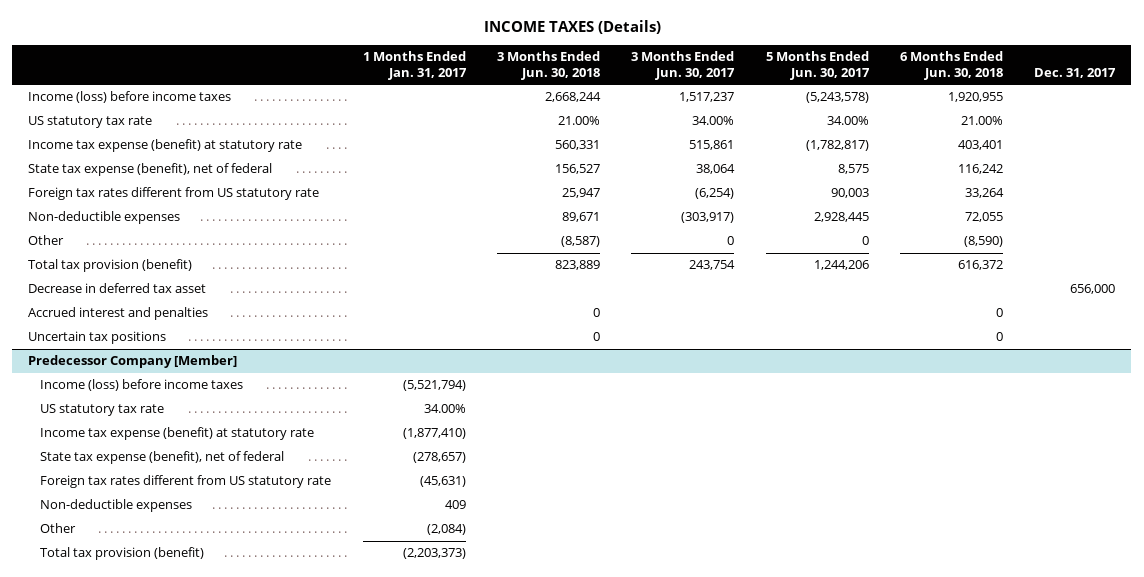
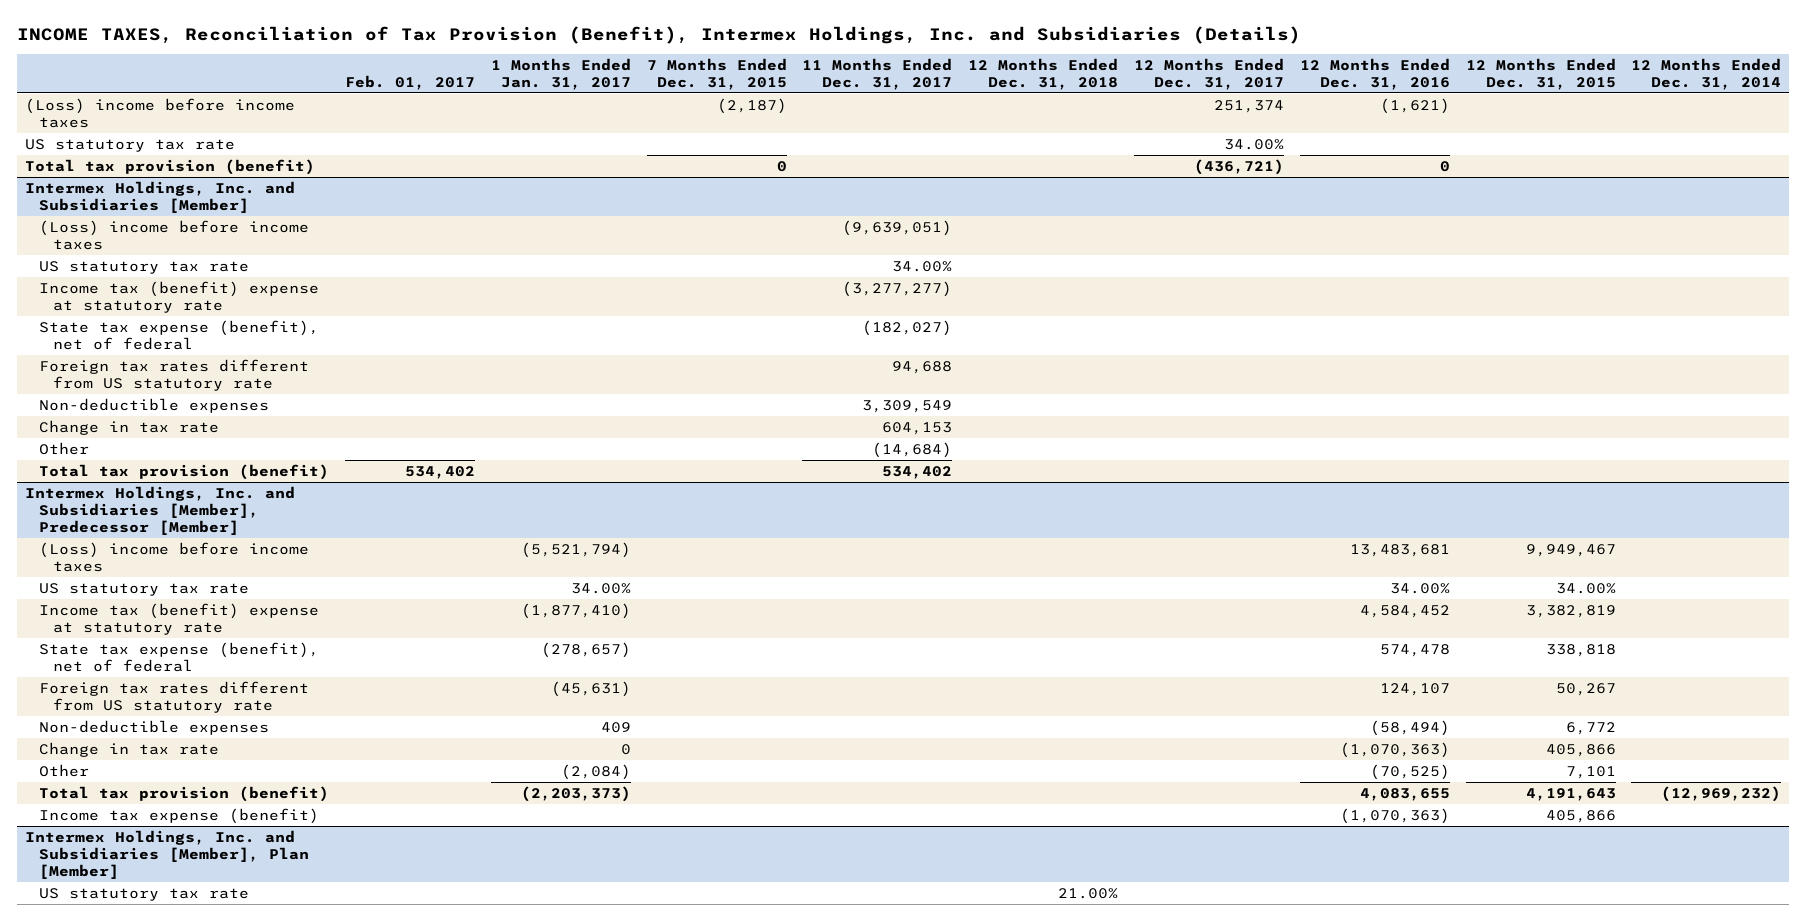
- INCOME TAXES (Details)
+ INCOME TAXES, Reconciliation of Tax Provision (Benefit), Intermex Holdings, Inc. and Subsidiaries (Details)
- | 1 Months Ended Jan. 31, 2017 | 3 Months Ended Jun. 30, 2018 | 3 Months Ended Jun. 30, 2017 | 5 Months Ended Jun. 30, 2017 | 6 Months Ended Jun. 30, 2018 | Dec. 31, 2017
+ | Feb. 01, 2017 | 1 Months Ended Jan. 31, 2017 | 7 Months Ended Dec. 31, 2015 | 11 Months Ended Dec. 31, 2017 | 12 Months Ended Dec. 31, 2018 | 12 Months Ended Dec. 31, 2017 | 12 Months Ended Dec. 31, 2016 | 12 Months Ended Dec. 31, 2015 | 12 Months Ended Dec. 31, 2014
- Income (loss) before income taxes | | 2,668,244 | 1,517,237 | (5,243,578) | 1,920,955 |
+ (Loss) income before income taxes | | | (2,187) | | | 251,374 | (1,621) | |
- Income tax expense (benefit) at statutory rate | | 560,331 | 515,861 | (1,782,817) | 403,401 |
- State tax expense (benefit), net of federal | | 156,527 | 38,064 | 8,575 | 116,242 |
- Foreign tax rates different from US statutory rate | | 25,947 | (6,254) | 90,003 | 33,264 |
- Non-deductible expenses | | 89,671 | (303,917) | 2,928,445 | 72,055 |
- Other | | (8,587) | 0 | 0 | (8,590) |
- Decrease in deferred tax asset | | | | | | 656,000
- Accrued interest and penalties | | 0 | | | 0 |
- Uncertain tax positions | | 0 | | | 0 |
- Predecessor Company [Member]
- Income (loss) before income taxes | (5,521,794) | | | | |
+ Intermex Holdings, Inc. and Subsidiaries [Member]
+ (Loss) income before income taxes | | | | (9,639,051) | | | | |
+ US statutory tax rate | | | | 34.00% | | | | |
+ Income tax (benefit) expense at statutory rate | | | | (3,277,277) | | | | |
+ State tax expense (benefit), net of federal | | | | (182,027) | | | | |
+ Foreign tax rates different from US statutory rate | | | | 94,688 | | | | |
+ Non-deductible expenses | | | | 3,309,549 | | | | |
+ Change in tax rate | | | | 604,153 | | | | |
+ Other | | | | (14,684) | | | | |
+ Total tax provision (benefit) | 534,402 | | | 534,402 | | | | |
+ Intermex Holdings, Inc. and Subsidiaries [Member], Predecessor [Member]
+ (Loss) income before income taxes | | (5,521,794) | | | | | 13,483,681 | 9,949,467 |
- Income tax expense (benefit) at statutory rate | (1,877,410) | | | | |
+ Income tax (benefit) expense at statutory rate | | (1,877,410) | | | | | 4,584,452 | 3,382,819 |
+ Change in tax rate | | 0 | | | | | (1,070,363) | 405,866 |
+ Income tax expense (benefit) | | | | | | | (1,070,363) | 405,866 |
+ Intermex Holdings, Inc. and Subsidiaries [Member], Plan [Member]
+ US statutory tax rate | | | | | 21.00% | | | |

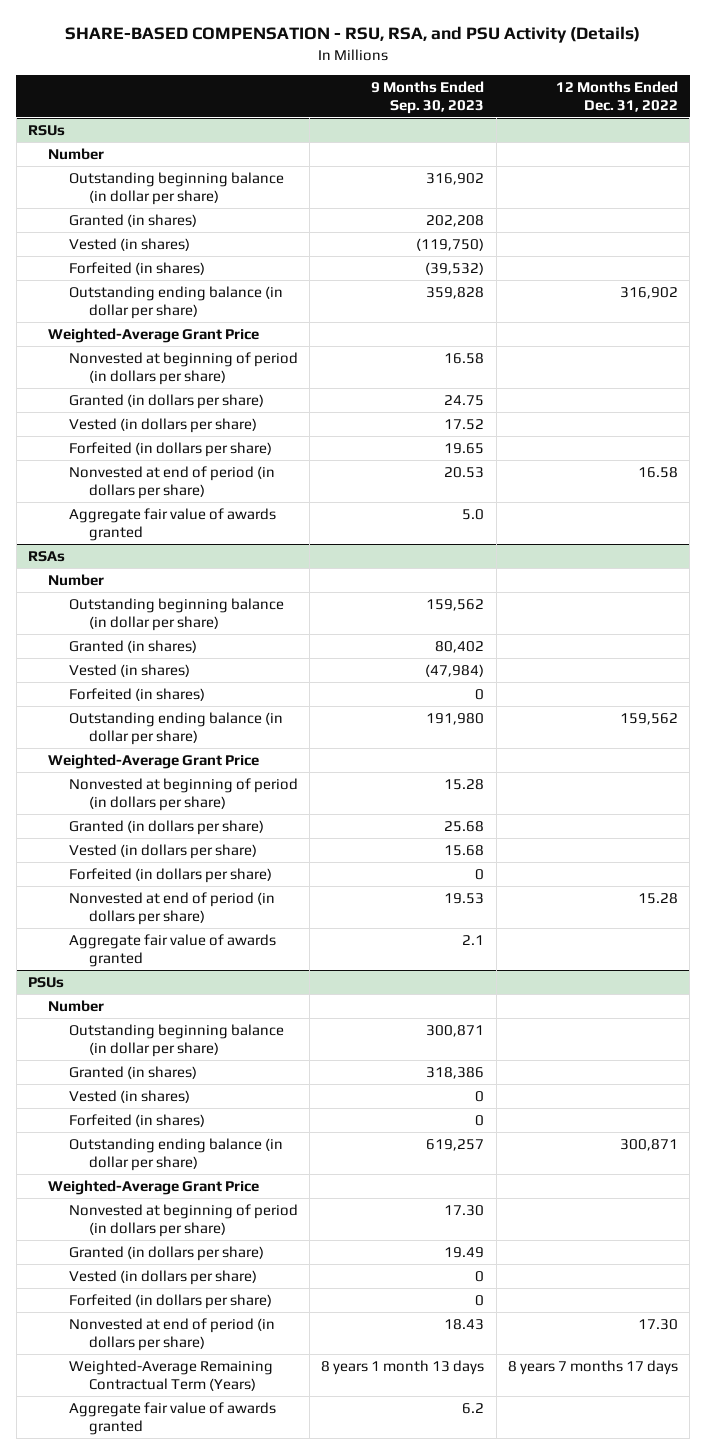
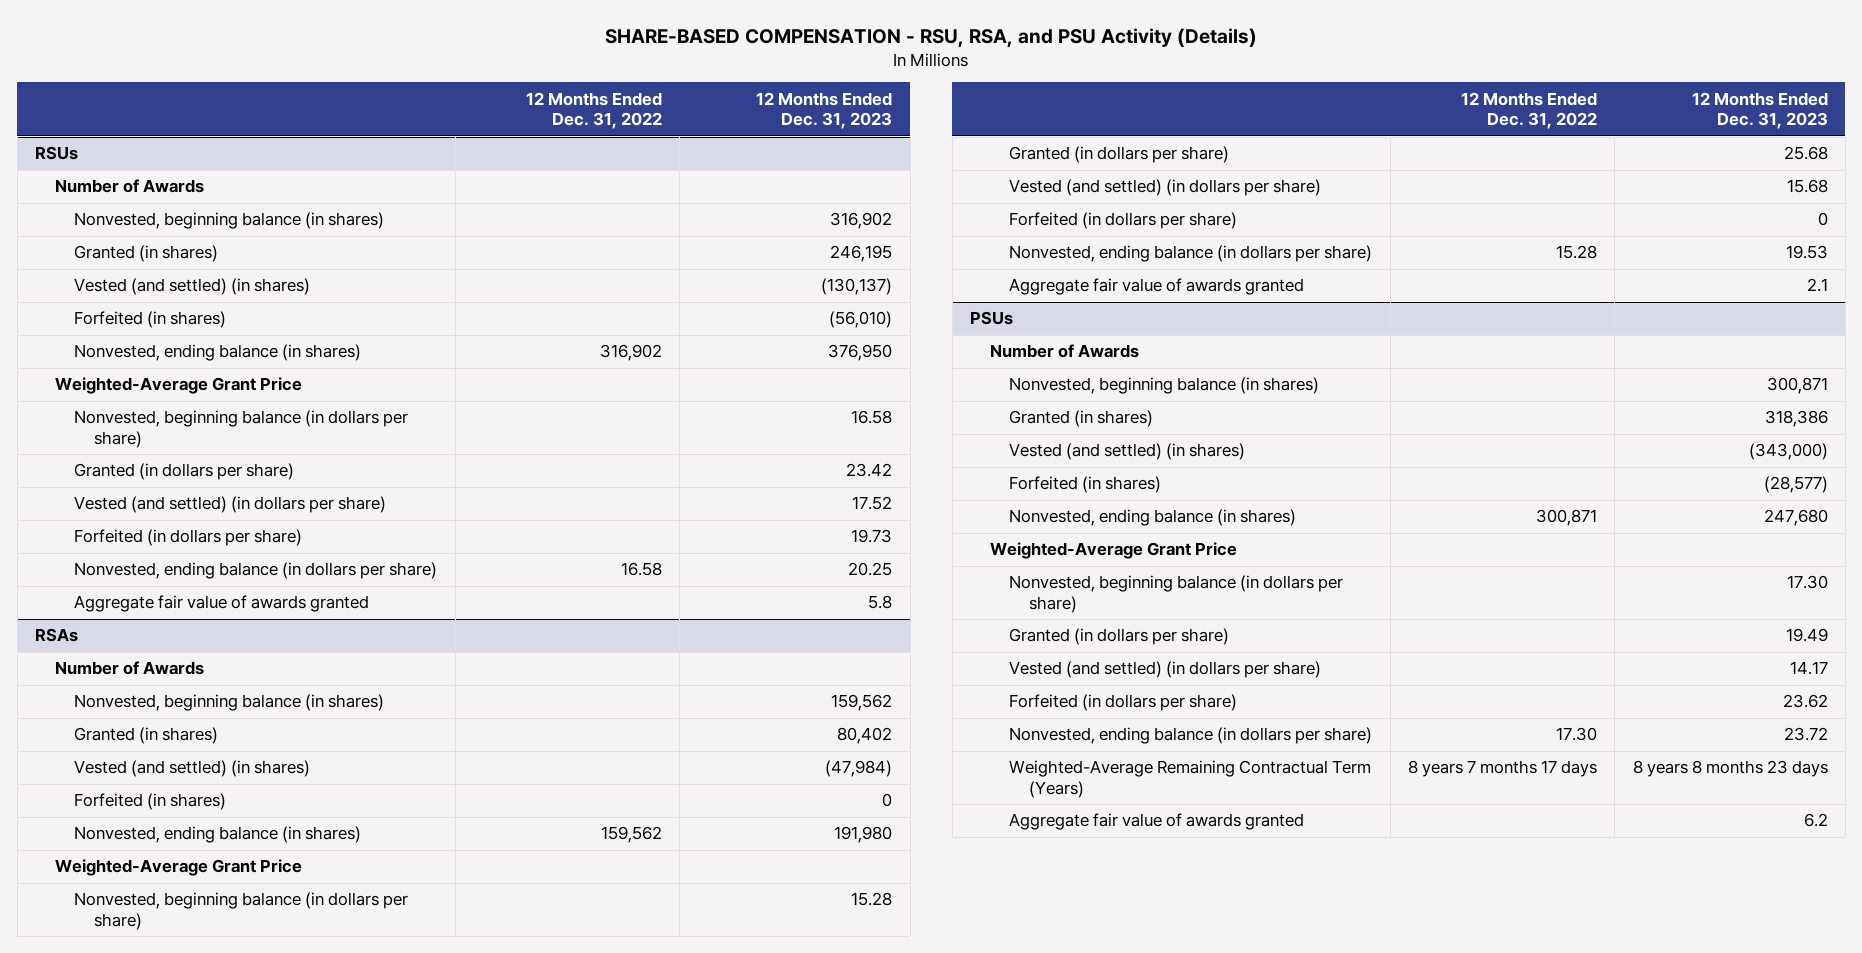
- | 9 Months Ended Sep. 30, 2023 | 12 Months Ended Dec. 31, 2022
+ | 12 Months Ended Dec. 31, 2022 | 12 Months Ended Dec. 31, 2023
@ RSUs
- Number
- Outstanding beginning balance (in dollar per share) | 316,902 |
+ Number of Awards
+ Nonvested, beginning balance (in shares) | | 316,902
- Vested (in shares) | (119,750) |
+ Vested (and settled) (in shares) | | (130,137)
- Outstanding ending balance (in dollar per share) | 359,828 | 316,902
+ Nonvested, ending balance (in shares) | 316,902 | 376,950
- Nonvested at beginning of period (in dollars per share) | 16.58 |
+ Nonvested, beginning balance (in dollars per share) | | 16.58
- Vested (in dollars per share) | 17.52 |
+ Vested (and settled) (in dollars per share) | | 17.52
- Nonvested at end of period (in dollars per share) | 20.53 | 16.58
+ Nonvested, ending balance (in dollars per share) | 16.58 | 20.25
@ RSAs
- Number
- Outstanding beginning balance (in dollar per share) | 159,562 |
+ Number of Awards
+ Nonvested, beginning balance (in shares) | | 159,562
- Vested (in shares) | (47,984) |
+ Vested (and settled) (in shares) | | (47,984)
- Outstanding ending balance (in dollar per share) | 191,980 | 159,562
+ Nonvested, ending balance (in shares) | 159,562 | 191,980
- Nonvested at beginning of period (in dollars per share) | 15.28 |
+ Nonvested, beginning balance (in dollars per share) | | 15.28
- Vested (in dollars per share) | 15.68 |
+ Vested (and settled) (in dollars per share) | | 15.68
- Nonvested at end of period (in dollars per share) | 19.53 | 15.28
+ Nonvested, ending balance (in dollars per share) | 15.28 | 19.53
@ PSUs
- Number
- Outstanding beginning balance (in dollar per share) | 300,871 |
+ Number of Awards
+ Nonvested, beginning balance (in shares) | | 300,871
- Vested (in shares) | 0 |
+ Vested (and settled) (in shares) | | (343,000)
- Outstanding ending balance (in dollar per share) | 619,257 | 300,871
+ Nonvested, ending balance (in shares) | 300,871 | 247,680
- Nonvested at beginning of period (in dollars per share) | 17.30 |
+ Nonvested, beginning balance (in dollars per share) | | 17.30
- Vested (in dollars per share) | 0 |
+ Vested (and settled) (in dollars per share) | | 14.17
- Nonvested at end of period (in dollars per share) | 18.43 | 17.30
+ Nonvested, ending balance (in dollars per share) | 17.30 | 23.72

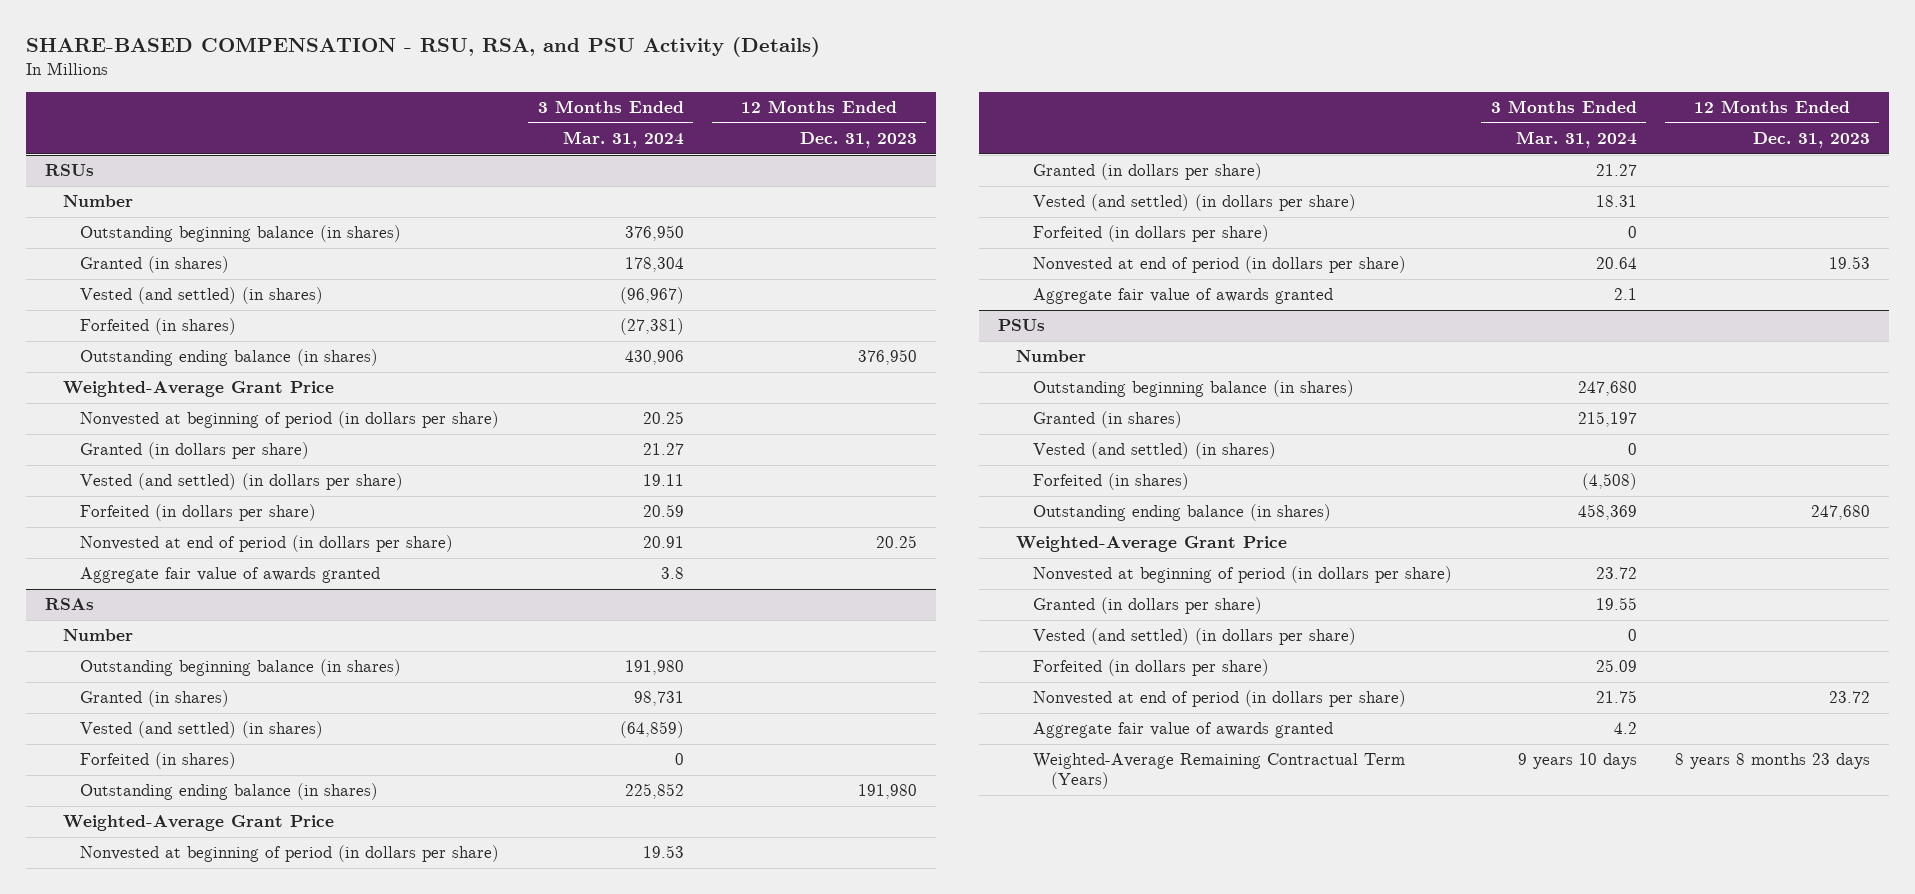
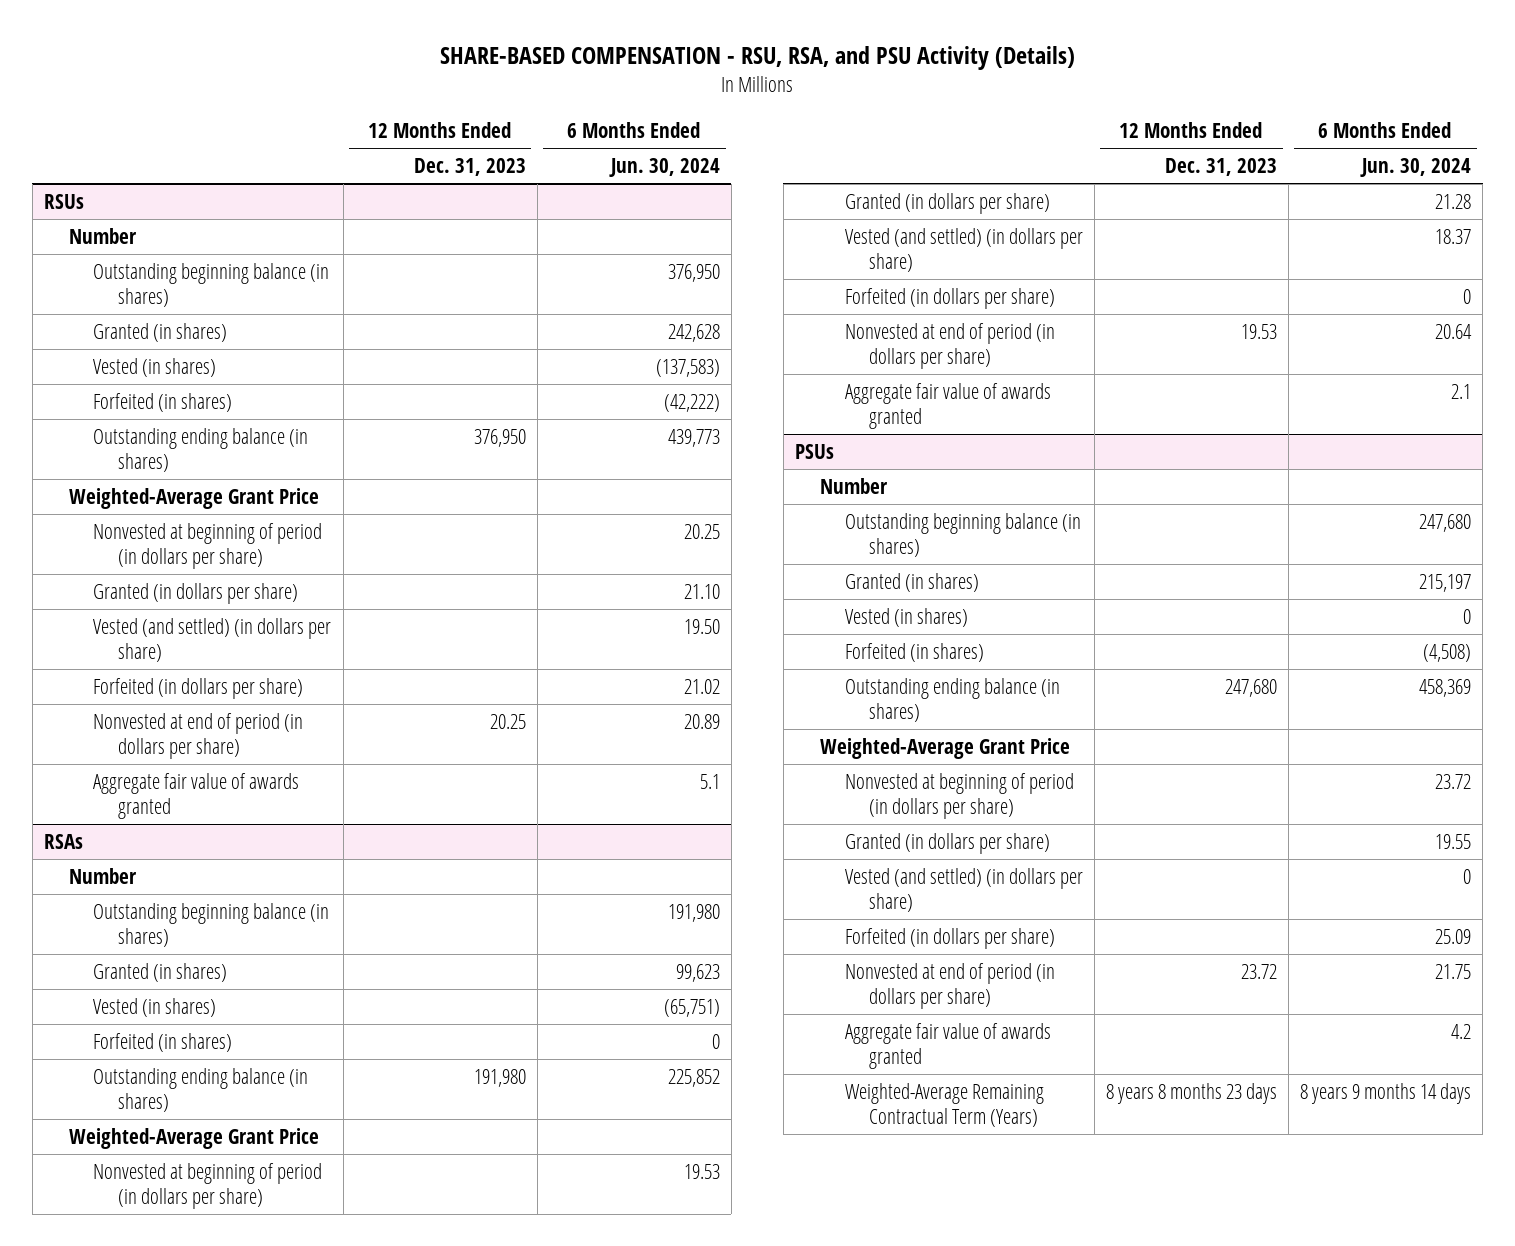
- | 3 Months Ended Mar. 31, 2024 | 12 Months Ended Dec. 31, 2023
+ | 12 Months Ended Dec. 31, 2023 | 6 Months Ended Jun. 30, 2024
@ RSUs
- Vested (and settled) (in shares) | (96,967) |
+ Vested (in shares) | | (137,583)
@ RSAs
- Vested (and settled) (in shares) | (64,859) |
+ Vested (in shares) | | (65,751)
@ PSUs
- Vested (and settled) (in shares) | 0 |
+ Vested (in shares) | | 0

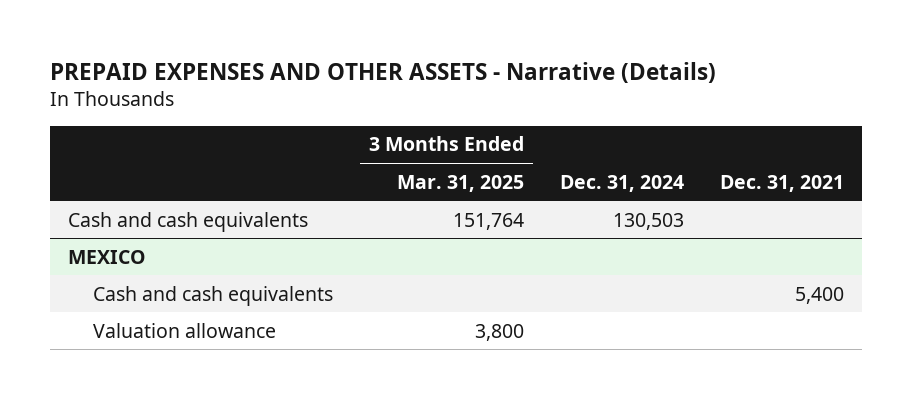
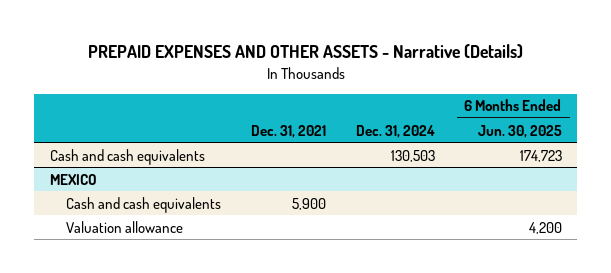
- | 3 Months Ended Mar. 31, 2025 | Dec. 31, 2024 | Dec. 31, 2021
+ | Dec. 31, 2021 | Dec. 31, 2024 | 6 Months Ended Jun. 30, 2025
@ MEXICO
- Cash and cash equivalents | | | 5,400
+ Cash and cash equivalents | 5,900 | |

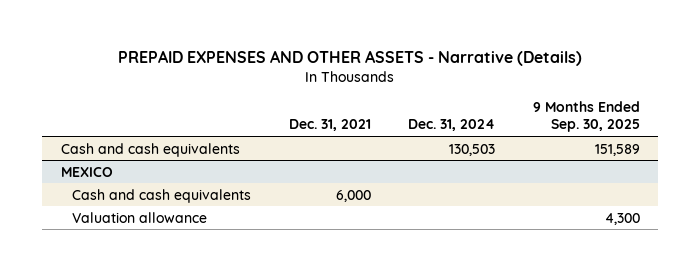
- | Dec. 31, 2021 | Dec. 31, 2024 | 6 Months Ended Jun. 30, 2025
+ | Dec. 31, 2021 | Dec. 31, 2024 | 9 Months Ended Sep. 30, 2025
@ MEXICO
- Cash and cash equivalents | 5,900 | |
+ Cash and cash equivalents | 6,000 | |

